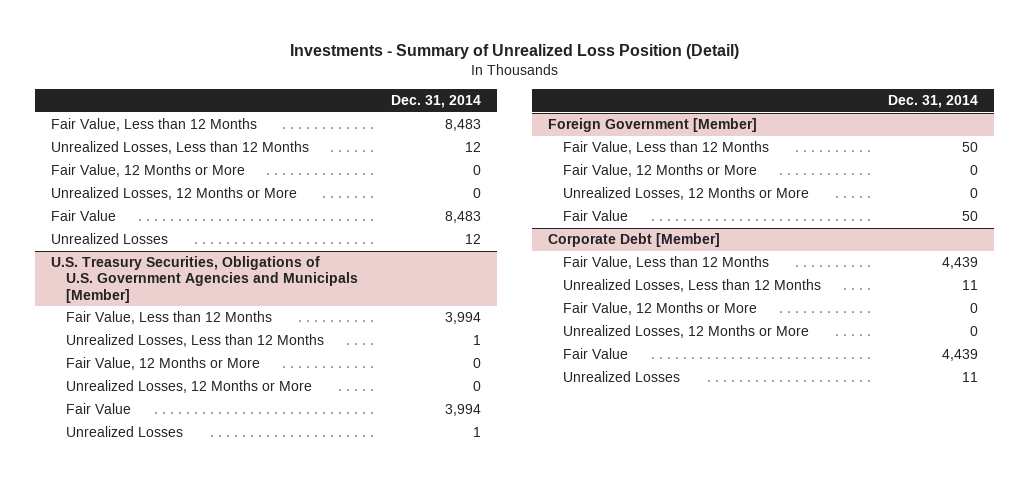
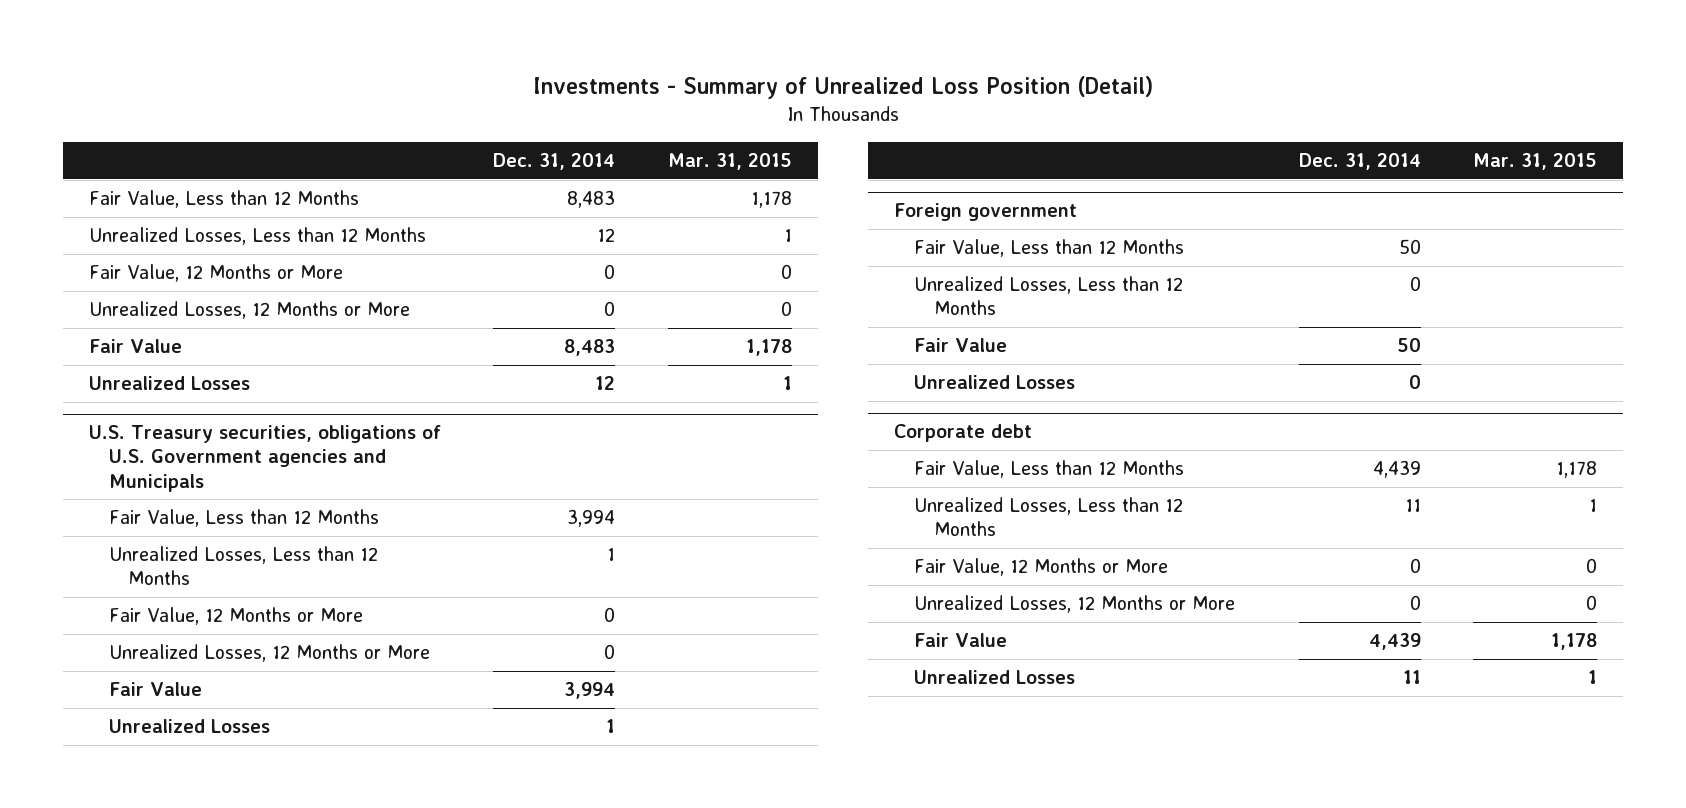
- | Dec. 31, 2014
+ | Dec. 31, 2014 | Mar. 31, 2015
- U.S. Treasury Securities, Obligations of U.S. Government Agencies and Municipals [Member]
+ U.S. Treasury securities, obligations of U.S. Government agencies and Municipals
- Foreign Government [Member]
+ Foreign government
- Fair Value, 12 Months or More | 0
- Unrealized Losses, 12 Months or More | 0
+ Unrealized Losses, Less than 12 Months | 0 |
- Corporate Debt [Member]
+ Unrealized Losses | 0 |
+ Corporate debt

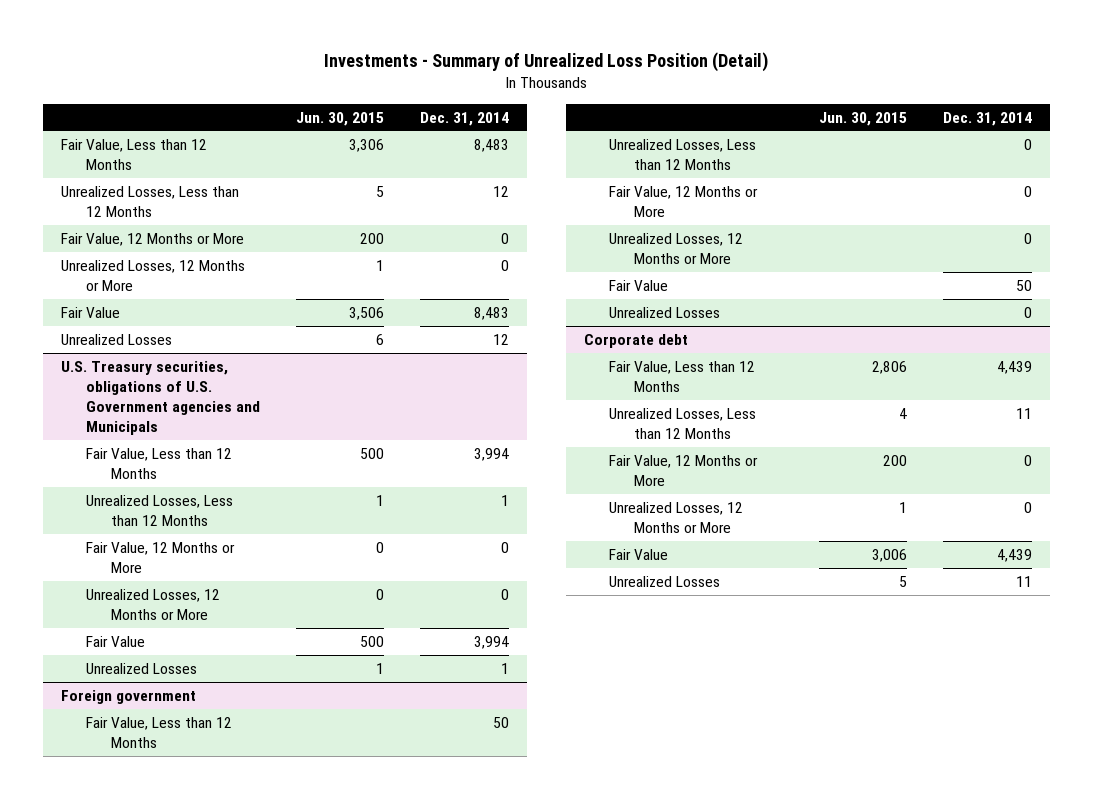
- | Dec. 31, 2014 | Mar. 31, 2015
+ | Jun. 30, 2015 | Dec. 31, 2014
@ Foreign government
+ Fair Value, 12 Months or More | | 0
+ Unrealized Losses, 12 Months or More | | 0

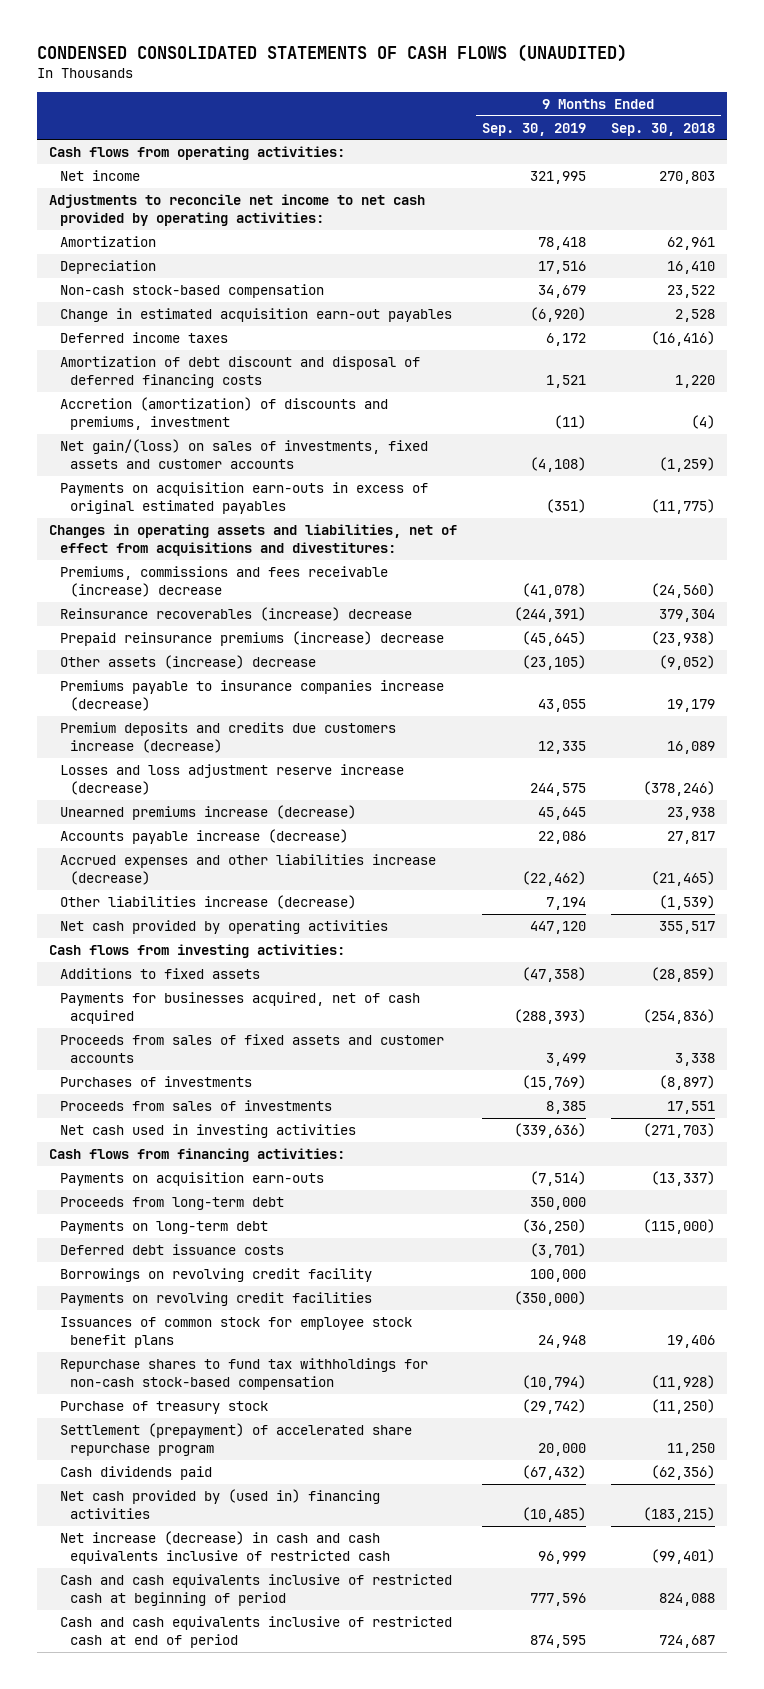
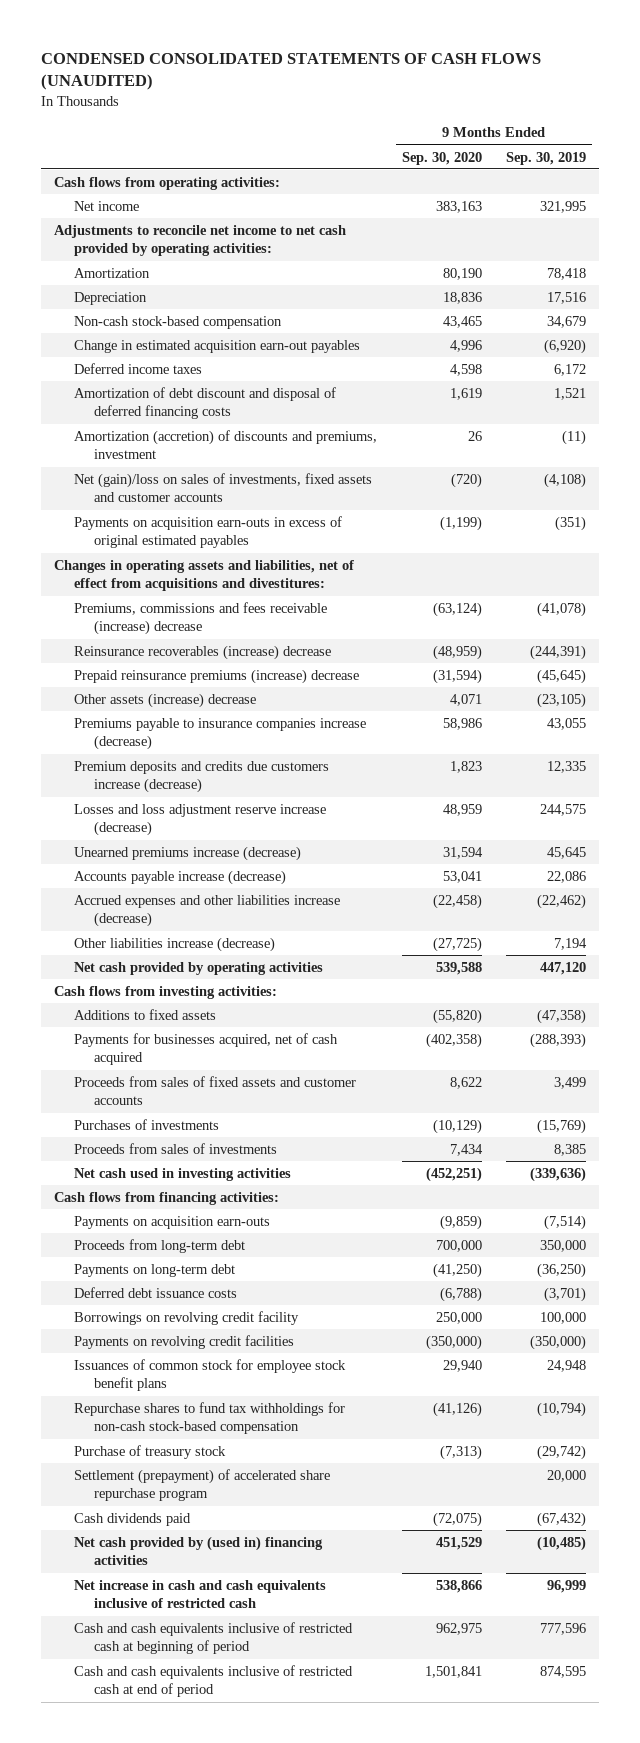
- | 9 Months Ended Sep. 30, 2019 | 9 Months Ended Sep. 30, 2018
+ | 9 Months Ended Sep. 30, 2020 | 9 Months Ended Sep. 30, 2019
- Accretion (amortization) of discounts and premiums, investment | (11) | (4)
- Net gain/(loss) on sales of investments, fixed assets and customer accounts | (4,108) | (1,259)
+ Amortization (accretion) of discounts and premiums, investment | 26 | (11)
+ Net (gain)/loss on sales of investments, fixed assets and customer accounts | (720) | (4,108)
- Net increase (decrease) in cash and cash equivalents inclusive of restricted cash | 96,999 | (99,401)
+ Net increase in cash and cash equivalents inclusive of restricted cash | 538,866 | 96,999

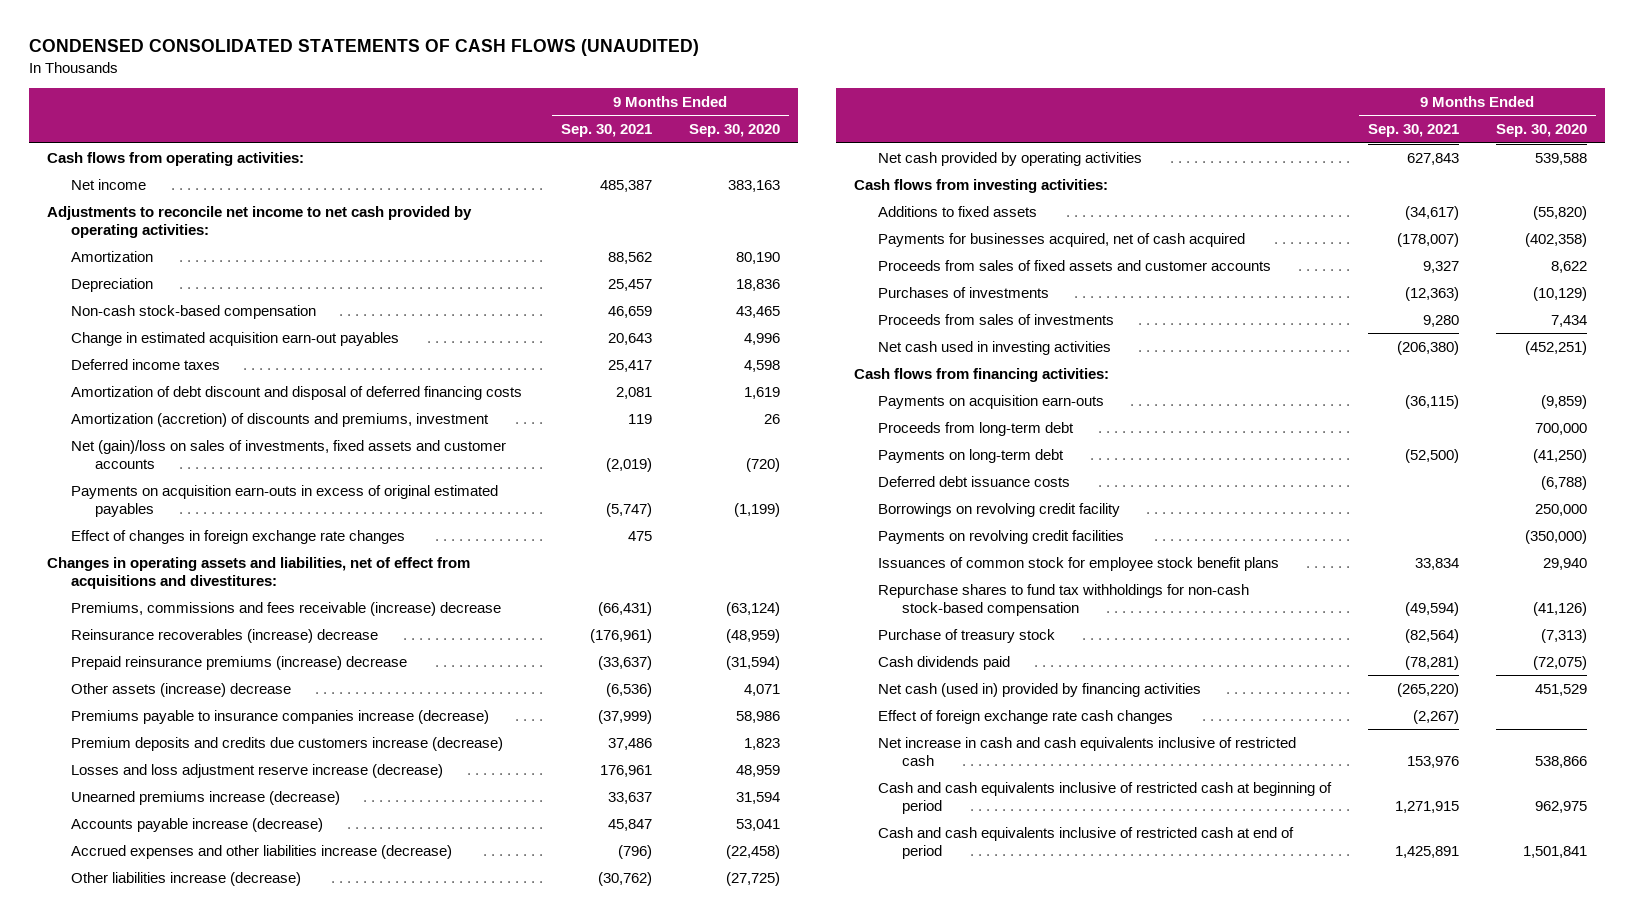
- | 9 Months Ended Sep. 30, 2020 | 9 Months Ended Sep. 30, 2019
+ | 9 Months Ended Sep. 30, 2021 | 9 Months Ended Sep. 30, 2020
+ Effect of changes in foreign exchange rate changes | 475 |
- Settlement (prepayment) of accelerated share repurchase program | | 20,000
- Net cash provided by (used in) financing activities | 451,529 | (10,485)
+ Net cash (used in) provided by financing activities | (265,220) | 451,529
+ Effect of foreign exchange rate cash changes | (2,267) |

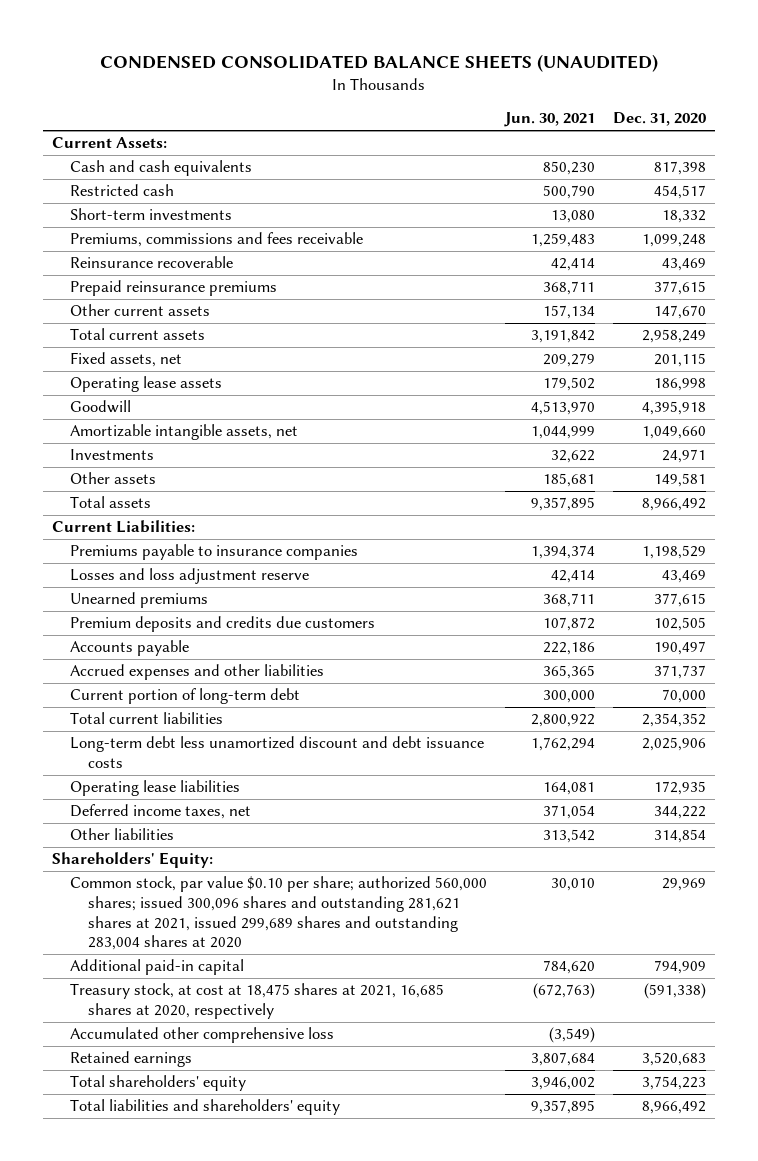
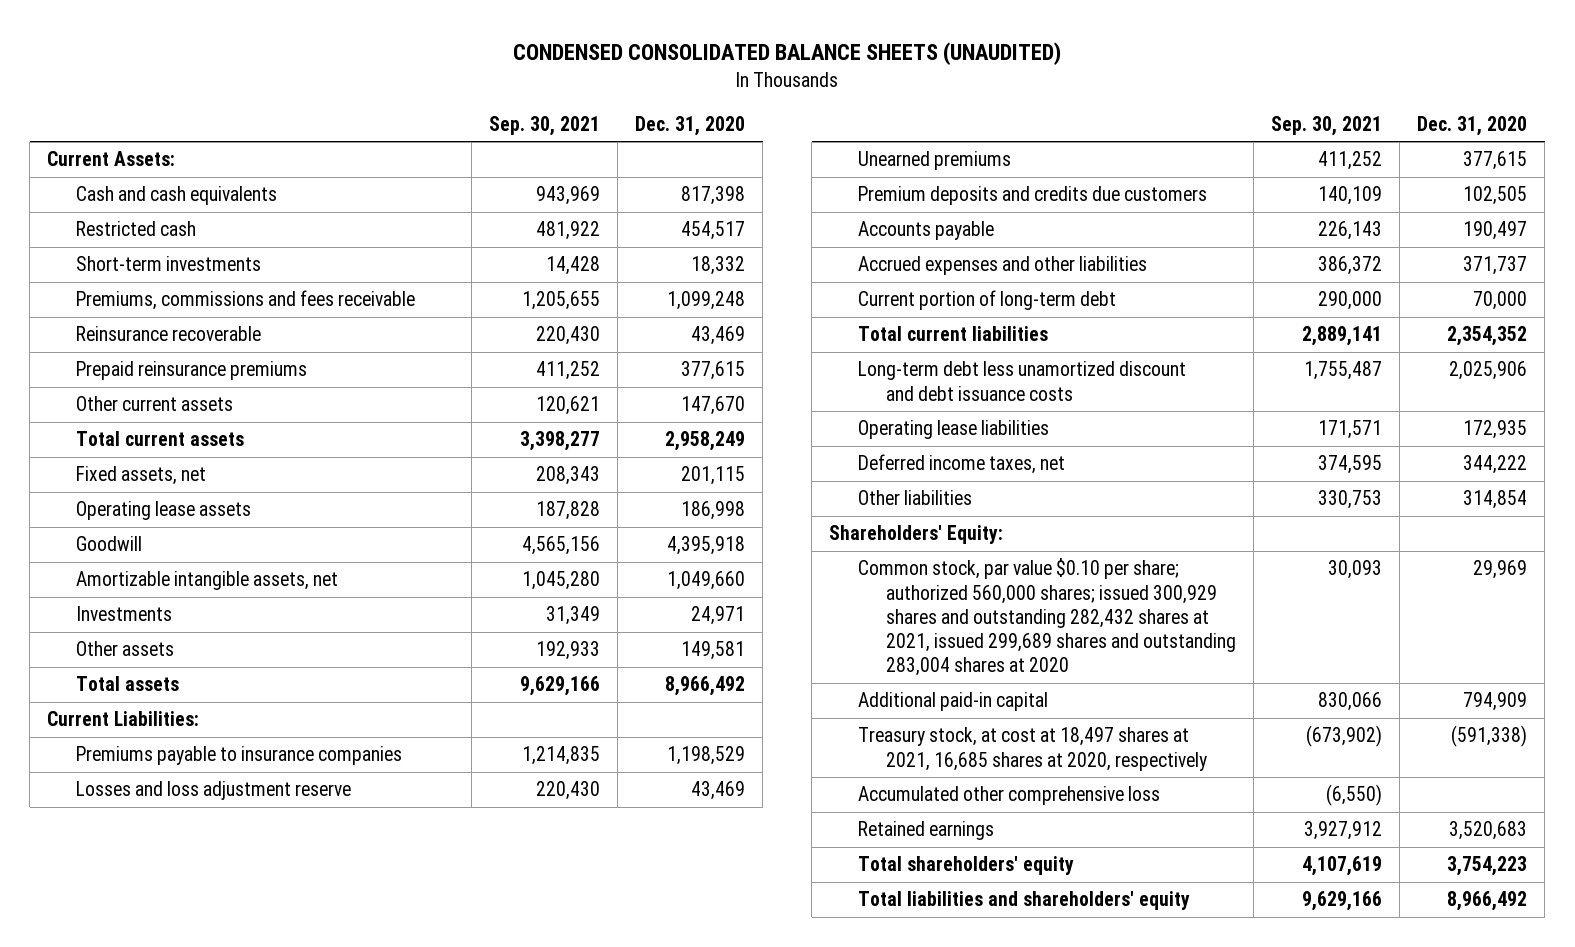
- | Jun. 30, 2021 | Dec. 31, 2020
+ | Sep. 30, 2021 | Dec. 31, 2020
- Common stock, par value $0.10 per share; authorized 560,000 shares; issued 300,096 shares and outstanding 281,621 shares at 2021, issued 299,689 shares and outstanding 283,004 shares at 2020 | 30,010 | 29,969
+ Common stock, par value $0.10 per share; authorized 560,000 shares; issued 300,929 shares and outstanding 282,432 shares at 2021, issued 299,689 shares and outstanding 283,004 shares at 2020 | 30,093 | 29,969
- Treasury stock, at cost at 18,475 shares at 2021, 16,685 shares at 2020, respectively | (672,763) | (591,338)
+ Treasury stock, at cost at 18,497 shares at 2021, 16,685 shares at 2020, respectively | (673,902) | (591,338)

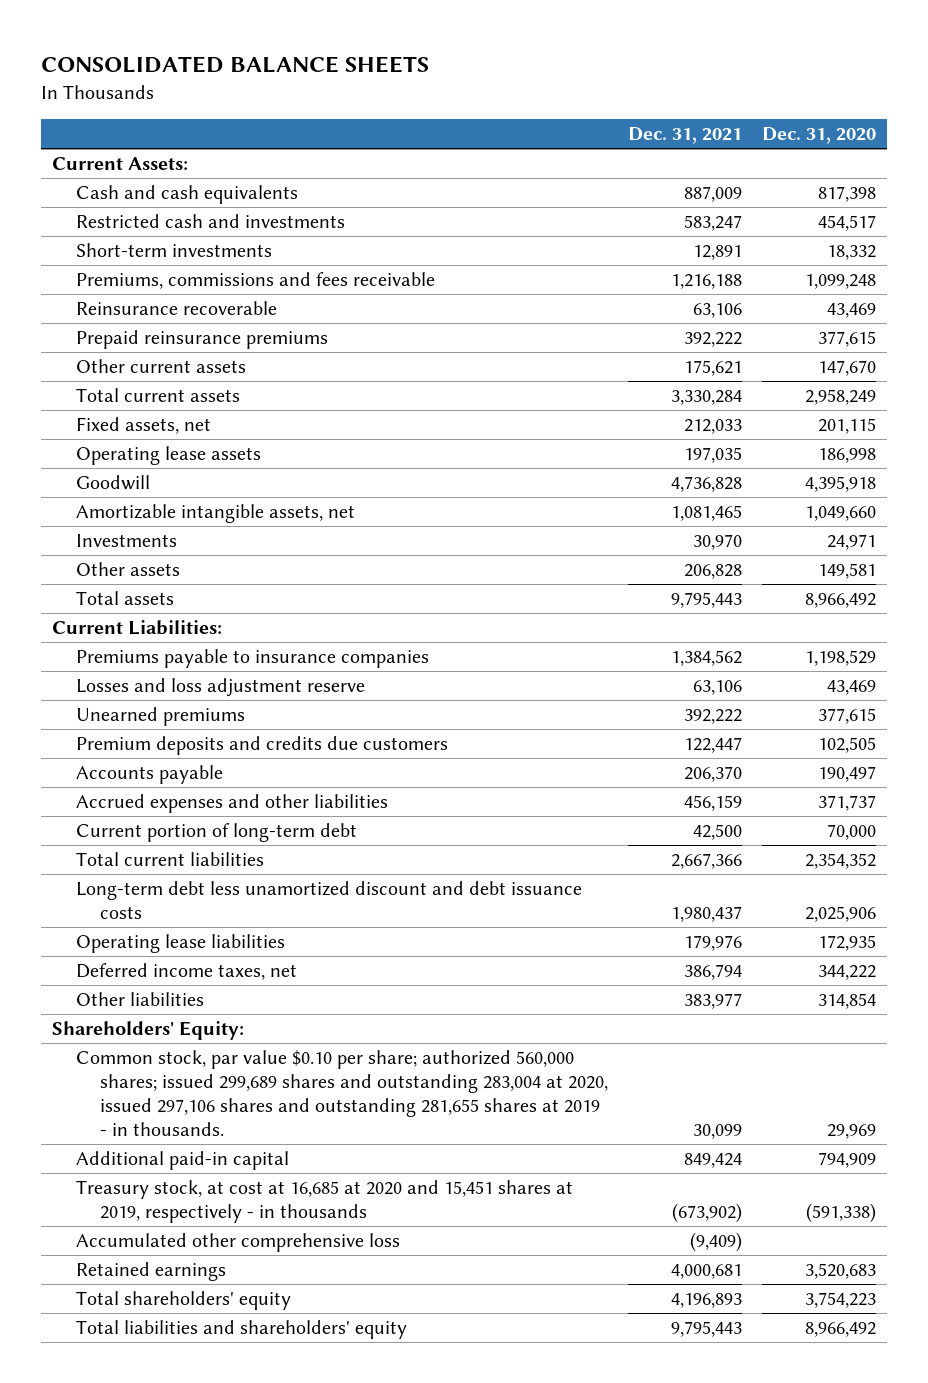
- CONDENSED CONSOLIDATED BALANCE SHEETS (UNAUDITED)
+ CONSOLIDATED BALANCE SHEETS
- | Sep. 30, 2021 | Dec. 31, 2020
+ | Dec. 31, 2021 | Dec. 31, 2020
- Restricted cash | 481,922 | 454,517
+ Restricted cash and investments | 583,247 | 454,517
- Common stock, par value $0.10 per share; authorized 560,000 shares; issued 300,929 shares and outstanding 282,432 shares at 2021, issued 299,689 shares and outstanding 283,004 shares at 2020 | 30,093 | 29,969
+ Common stock, par value $0.10 per share; authorized 560,000 shares; issued 299,689 shares and outstanding 283,004 at 2020, issued 297,106 shares and outstanding 281,655 shares at 2019 - in thousands. | 30,099 | 29,969
- Treasury stock, at cost at 18,497 shares at 2021, 16,685 shares at 2020, respectively | (673,902) | (591,338)
+ Treasury stock, at cost at 16,685 at 2020 and 15,451 shares at 2019, respectively - in thousands | (673,902) | (591,338)

